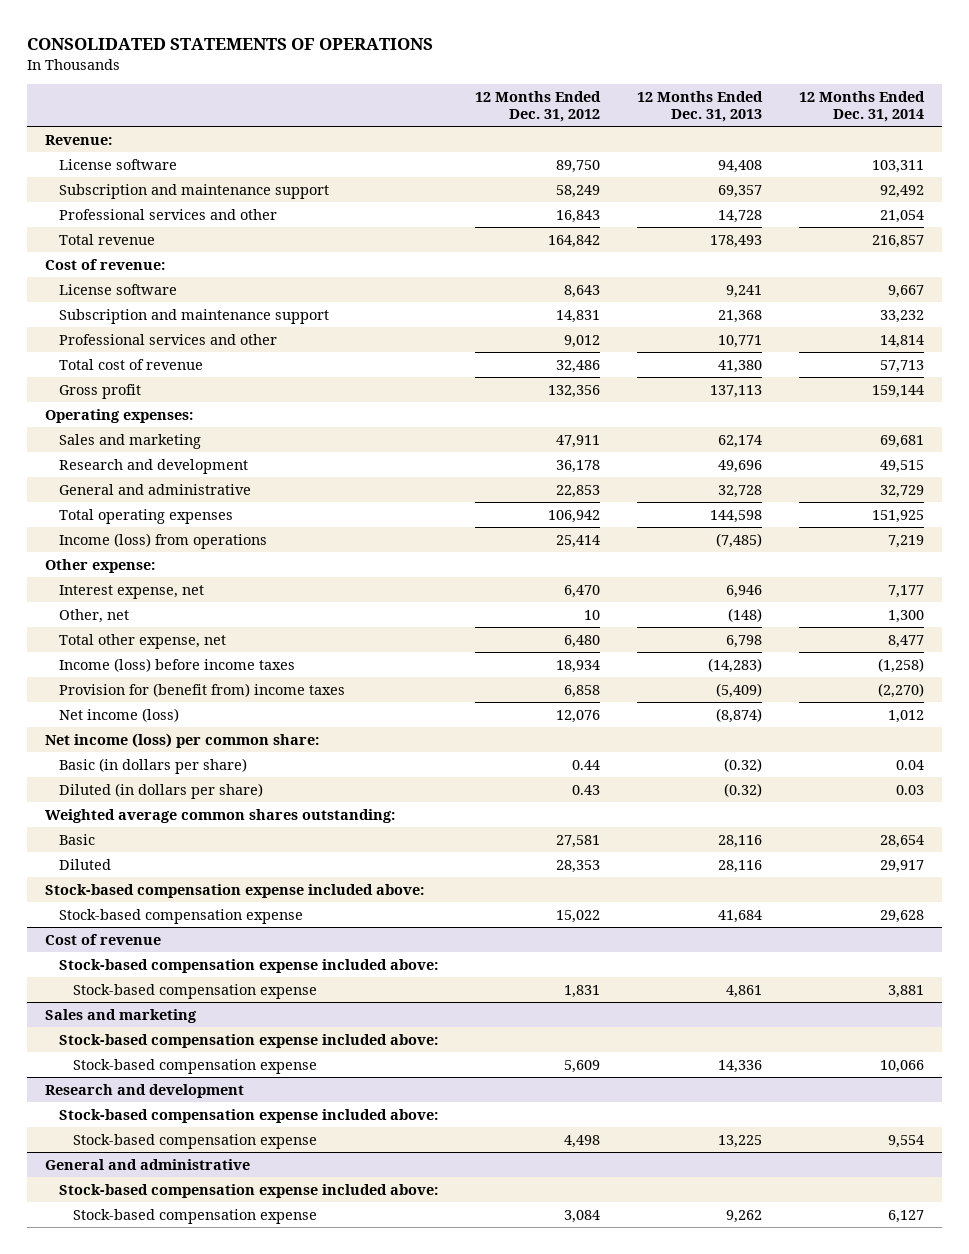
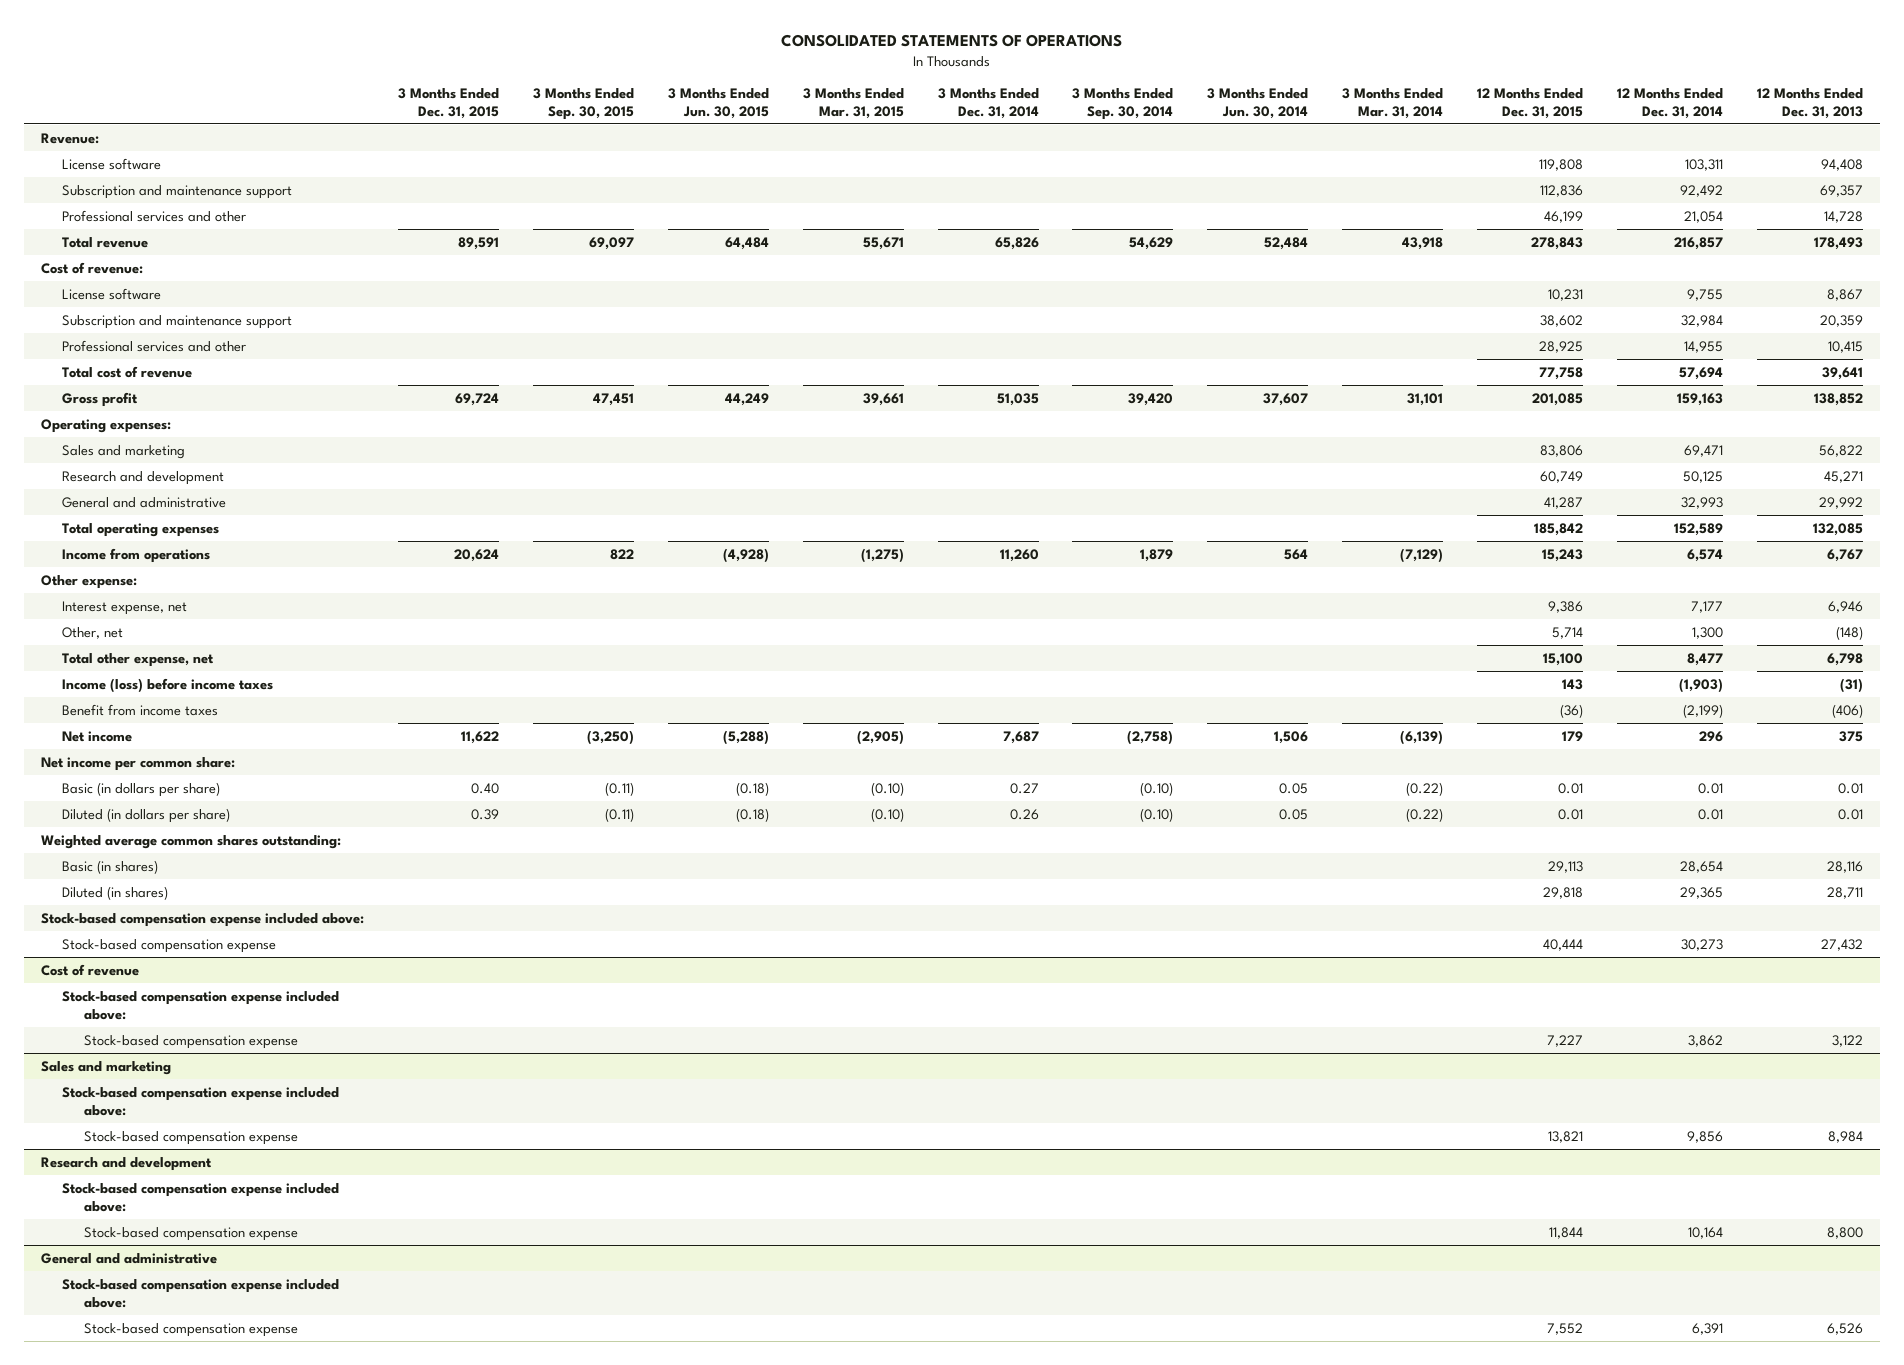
- | 12 Months Ended Dec. 31, 2012 | 12 Months Ended Dec. 31, 2013 | 12 Months Ended Dec. 31, 2014
+ | 3 Months Ended Dec. 31, 2015 | 3 Months Ended Sep. 30, 2015 | 3 Months Ended Jun. 30, 2015 | 3 Months Ended Mar. 31, 2015 | 3 Months Ended Dec. 31, 2014 | 3 Months Ended Sep. 30, 2014 | 3 Months Ended Jun. 30, 2014 | 3 Months Ended Mar. 31, 2014 | 12 Months Ended Dec. 31, 2015 | 12 Months Ended Dec. 31, 2014 | 12 Months Ended Dec. 31, 2013
- License software | 8,643 | 9,241 | 9,667
- Subscription and maintenance support | 14,831 | 21,368 | 33,232
- Professional services and other | 9,012 | 10,771 | 14,814
- Total cost of revenue | 32,486 | 41,380 | 57,713
- Gross profit | 132,356 | 137,113 | 159,144
+ License software | | | | | | | | | 10,231 | 9,755 | 8,867
+ Subscription and maintenance support | | | | | | | | | 38,602 | 32,984 | 20,359
+ Professional services and other | | | | | | | | | 28,925 | 14,955 | 10,415
+ Total cost of revenue | | | | | | | | | 77,758 | 57,694 | 39,641
+ Gross profit | 69,724 | 47,451 | 44,249 | 39,661 | 51,035 | 39,420 | 37,607 | 31,101 | 201,085 | 159,163 | 138,852
- Sales and marketing | 47,911 | 62,174 | 69,681
- Research and development | 36,178 | 49,696 | 49,515
- General and administrative | 22,853 | 32,728 | 32,729
- Total operating expenses | 106,942 | 144,598 | 151,925
- Income (loss) from operations | 25,414 | (7,485) | 7,219
+ Sales and marketing | | | | | | | | | 83,806 | 69,471 | 56,822
+ Research and development | | | | | | | | | 60,749 | 50,125 | 45,271
+ General and administrative | | | | | | | | | 41,287 | 32,993 | 29,992
+ Total operating expenses | | | | | | | | | 185,842 | 152,589 | 132,085
+ Income from operations | 20,624 | 822 | (4,928) | (1,275) | 11,260 | 1,879 | 564 | (7,129) | 15,243 | 6,574 | 6,767
- Income (loss) before income taxes | 18,934 | (14,283) | (1,258)
- Provision for (benefit from) income taxes | 6,858 | (5,409) | (2,270)
- Net income (loss) | 12,076 | (8,874) | 1,012
- Net income (loss) per common share:
- Basic (in dollars per share) | 0.44 | (0.32) | 0.04
- Diluted (in dollars per share) | 0.43 | (0.32) | 0.03
+ Income (loss) before income taxes | | | | | | | | | 143 | (1,903) | (31)
+ Benefit from income taxes | | | | | | | | | (36) | (2,199) | (406)
+ Net income | 11,622 | (3,250) | (5,288) | (2,905) | 7,687 | (2,758) | 1,506 | (6,139) | 179 | 296 | 375
+ Net income per common share:
+ Basic (in dollars per share) | 0.40 | (0.11) | (0.18) | (0.10) | 0.27 | (0.10) | 0.05 | (0.22) | 0.01 | 0.01 | 0.01
+ Diluted (in dollars per share) | 0.39 | (0.11) | (0.18) | (0.10) | 0.26 | (0.10) | 0.05 | (0.22) | 0.01 | 0.01 | 0.01
- Basic | 27,581 | 28,116 | 28,654
- Diluted | 28,353 | 28,116 | 29,917
+ Basic (in shares) | | | | | | | | | 29,113 | 28,654 | 28,116
+ Diluted (in shares) | | | | | | | | | 29,818 | 29,365 | 28,711
- Stock-based compensation expense | 15,022 | 41,684 | 29,628
+ Stock-based compensation expense | | | | | | | | | 40,444 | 30,273 | 27,432
@ Cost of revenue
- Stock-based compensation expense | 1,831 | 4,861 | 3,881
+ Stock-based compensation expense | | | | | | | | | 7,227 | 3,862 | 3,122
@ Sales and marketing
- Stock-based compensation expense | 5,609 | 14,336 | 10,066
+ Stock-based compensation expense | | | | | | | | | 13,821 | 9,856 | 8,984
@ Research and development
- Stock-based compensation expense | 4,498 | 13,225 | 9,554
+ Stock-based compensation expense | | | | | | | | | 11,844 | 10,164 | 8,800
@ General and administrative
- Stock-based compensation expense | 3,084 | 9,262 | 6,127
+ Stock-based compensation expense | | | | | | | | | 7,552 | 6,391 | 6,526

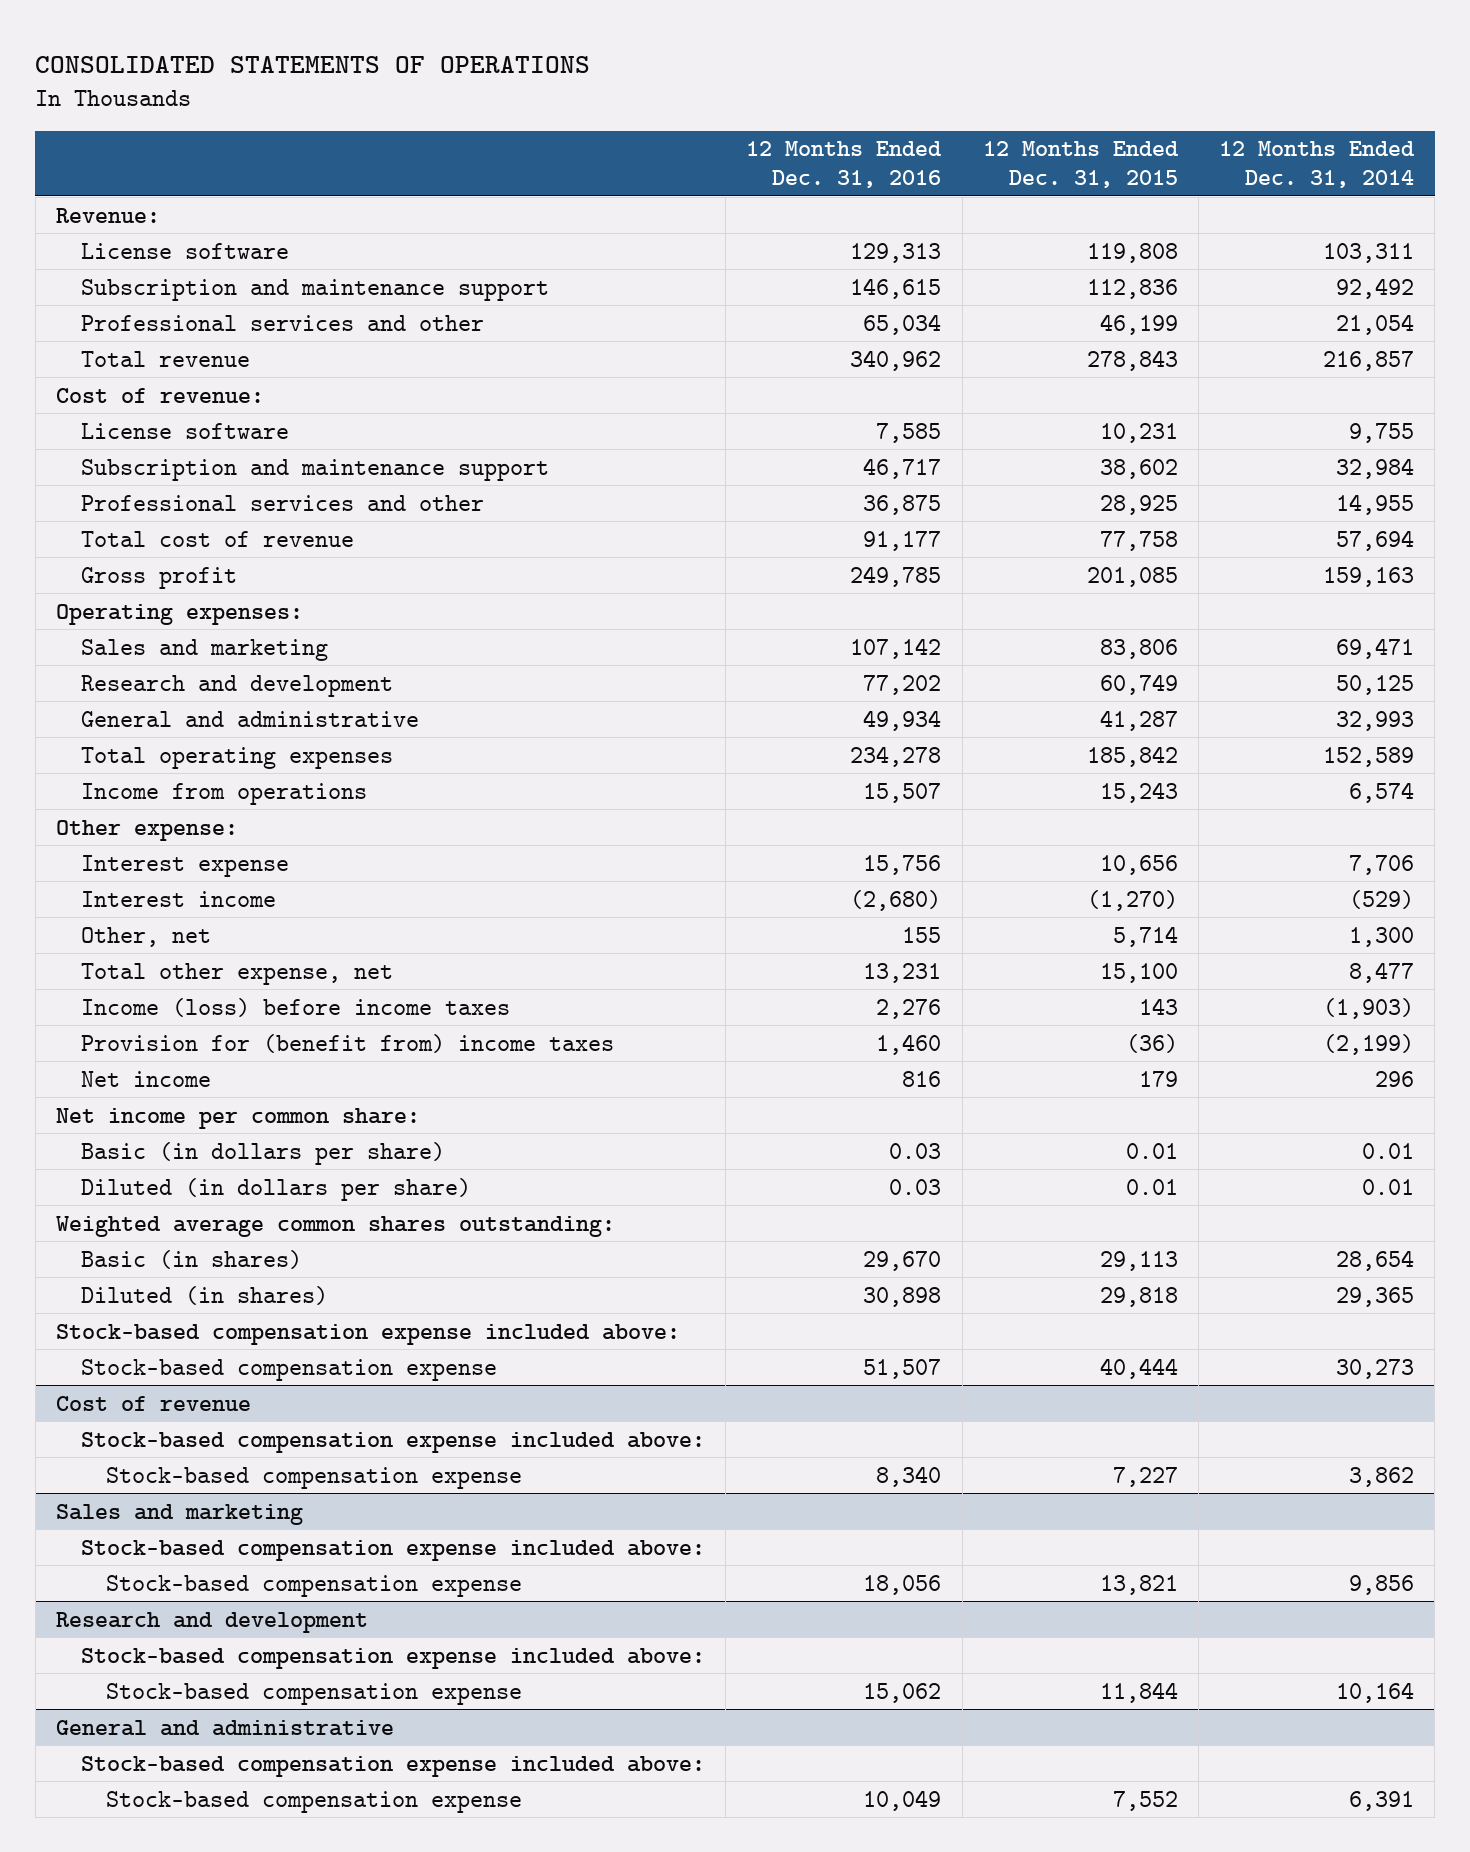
- | 3 Months Ended Dec. 31, 2015 | 3 Months Ended Sep. 30, 2015 | 3 Months Ended Jun. 30, 2015 | 3 Months Ended Mar. 31, 2015 | 3 Months Ended Dec. 31, 2014 | 3 Months Ended Sep. 30, 2014 | 3 Months Ended Jun. 30, 2014 | 3 Months Ended Mar. 31, 2014 | 12 Months Ended Dec. 31, 2015 | 12 Months Ended Dec. 31, 2014 | 12 Months Ended Dec. 31, 2013
+ | 12 Months Ended Dec. 31, 2016 | 12 Months Ended Dec. 31, 2015 | 12 Months Ended Dec. 31, 2014
- Interest expense, net | | | | | | | | | 9,386 | 7,177 | 6,946
+ Interest expense | 15,756 | 10,656 | 7,706
+ Interest income | (2,680) | (1,270) | (529)
- Benefit from income taxes | | | | | | | | | (36) | (2,199) | (406)
+ Provision for (benefit from) income taxes | 1,460 | (36) | (2,199)

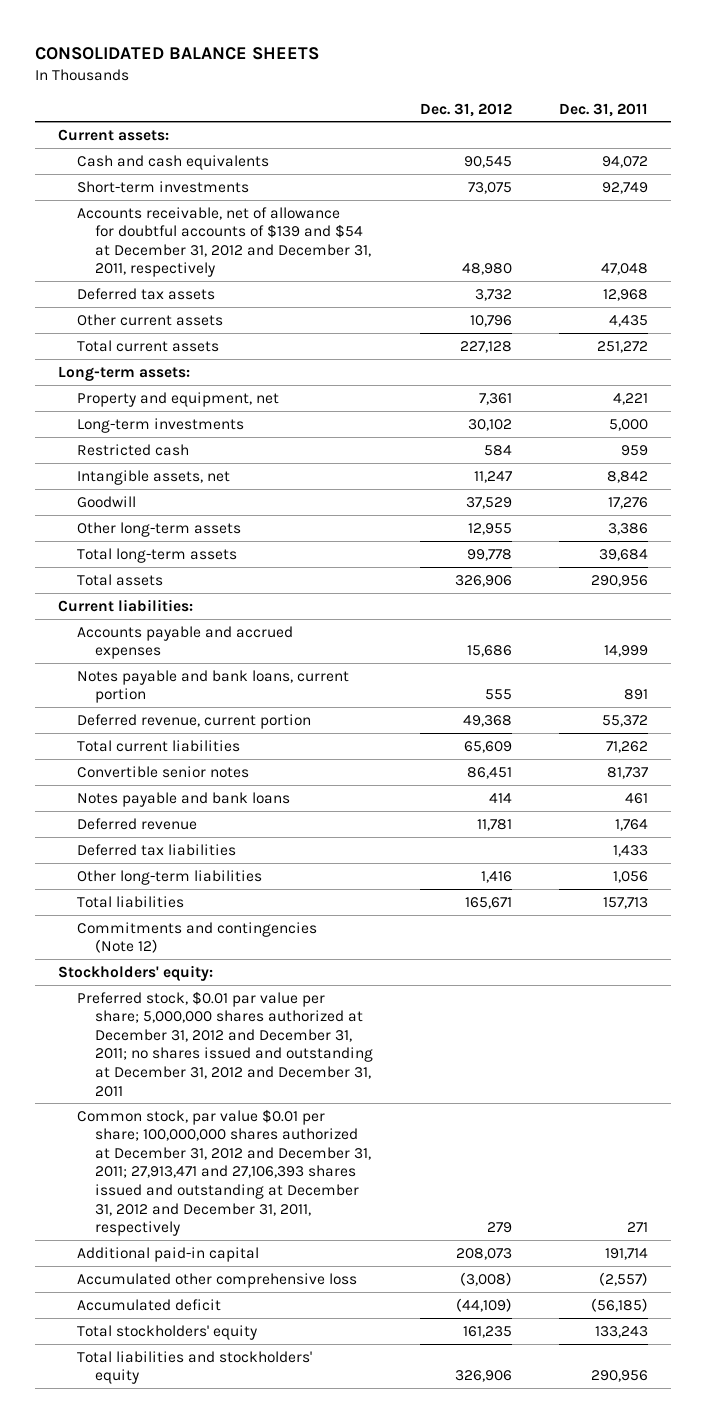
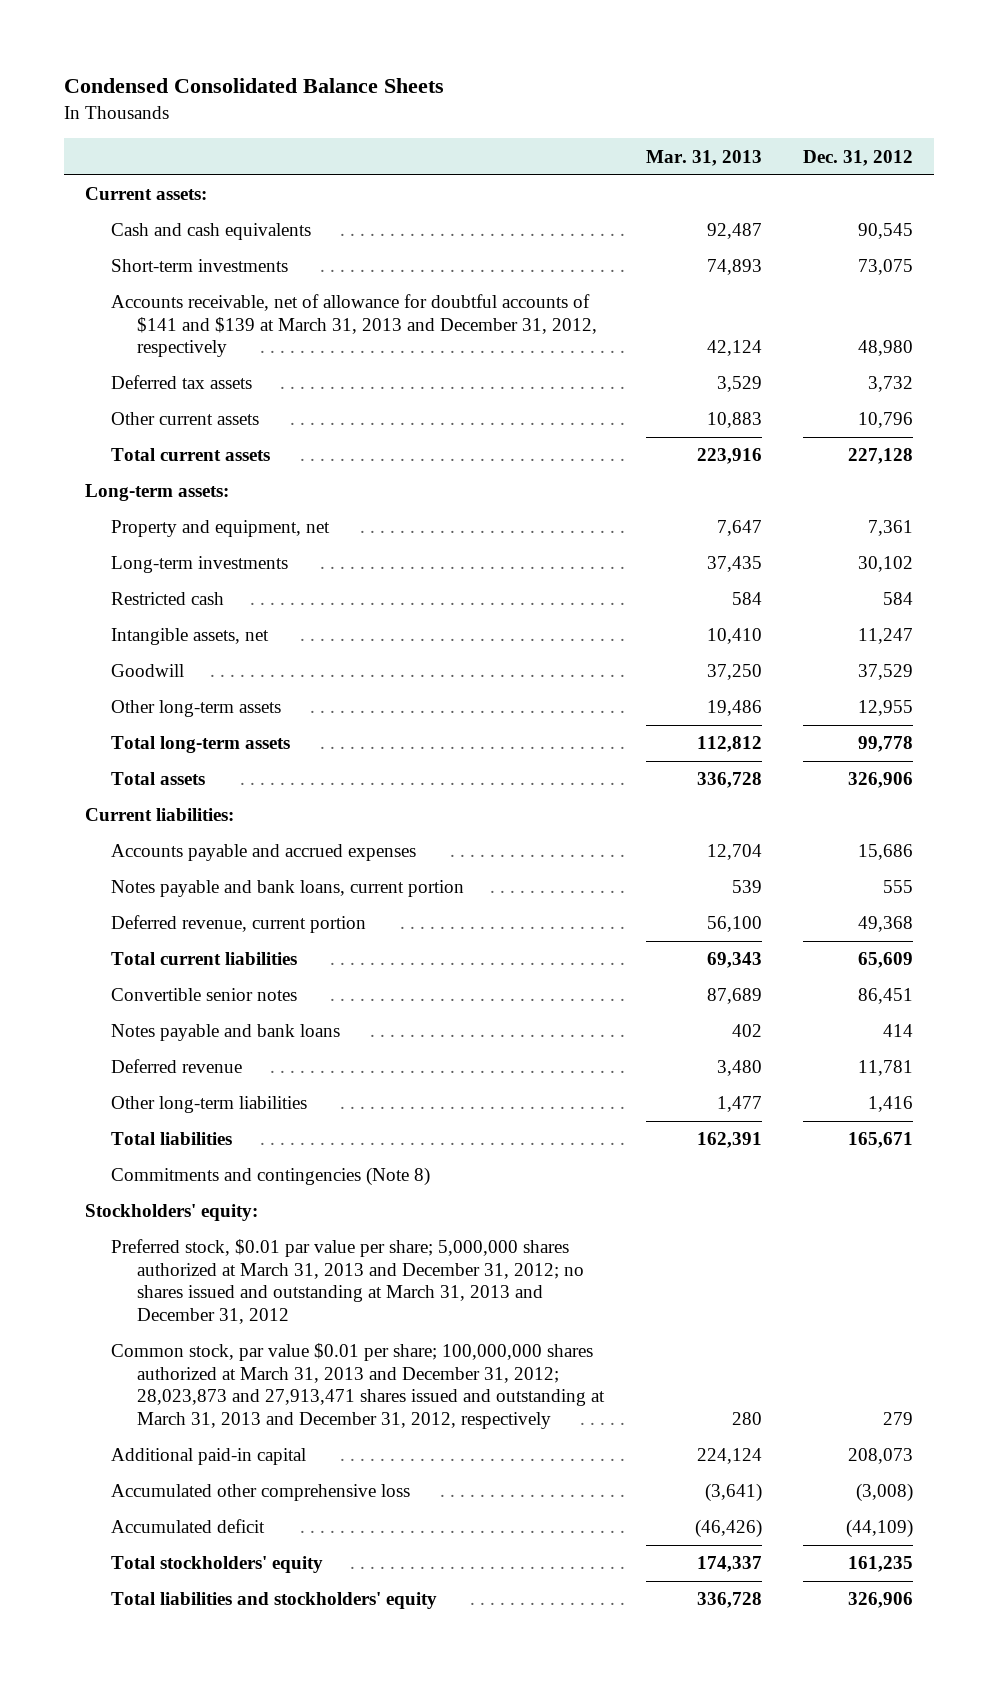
- CONSOLIDATED BALANCE SHEETS
+ Condensed Consolidated Balance Sheets
- | Dec. 31, 2012 | Dec. 31, 2011
+ | Mar. 31, 2013 | Dec. 31, 2012
- Accounts receivable, net of allowance for doubtful accounts of $139 and $54 at December 31, 2012 and December 31, 2011, respectively | 48,980 | 47,048
+ Accounts receivable, net of allowance for doubtful accounts of $141 and $139 at March 31, 2013 and December 31, 2012, respectively | 42,124 | 48,980
- Deferred tax liabilities | | 1,433
- Commitments and contingencies (Note 12)
+ Commitments and contingencies (Note 8)
- Preferred stock, $0.01 par value per share; 5,000,000 shares authorized at December 31, 2012 and December 31, 2011; no shares issued and outstanding at December 31, 2012 and December 31, 2011
- Common stock, par value $0.01 per share; 100,000,000 shares authorized at December 31, 2012 and December 31, 2011; 27,913,471 and 27,106,393 shares issued and outstanding at December 31, 2012 and December 31, 2011, respectively | 279 | 271
+ Preferred stock, $0.01 par value per share; 5,000,000 shares authorized at March 31, 2013 and December 31, 2012; no shares issued and outstanding at March 31, 2013 and December 31, 2012
+ Common stock, par value $0.01 per share; 100,000,000 shares authorized at March 31, 2013 and December 31, 2012; 28,023,873 and 27,913,471 shares issued and outstanding at March 31, 2013 and December 31, 2012, respectively | 280 | 279

